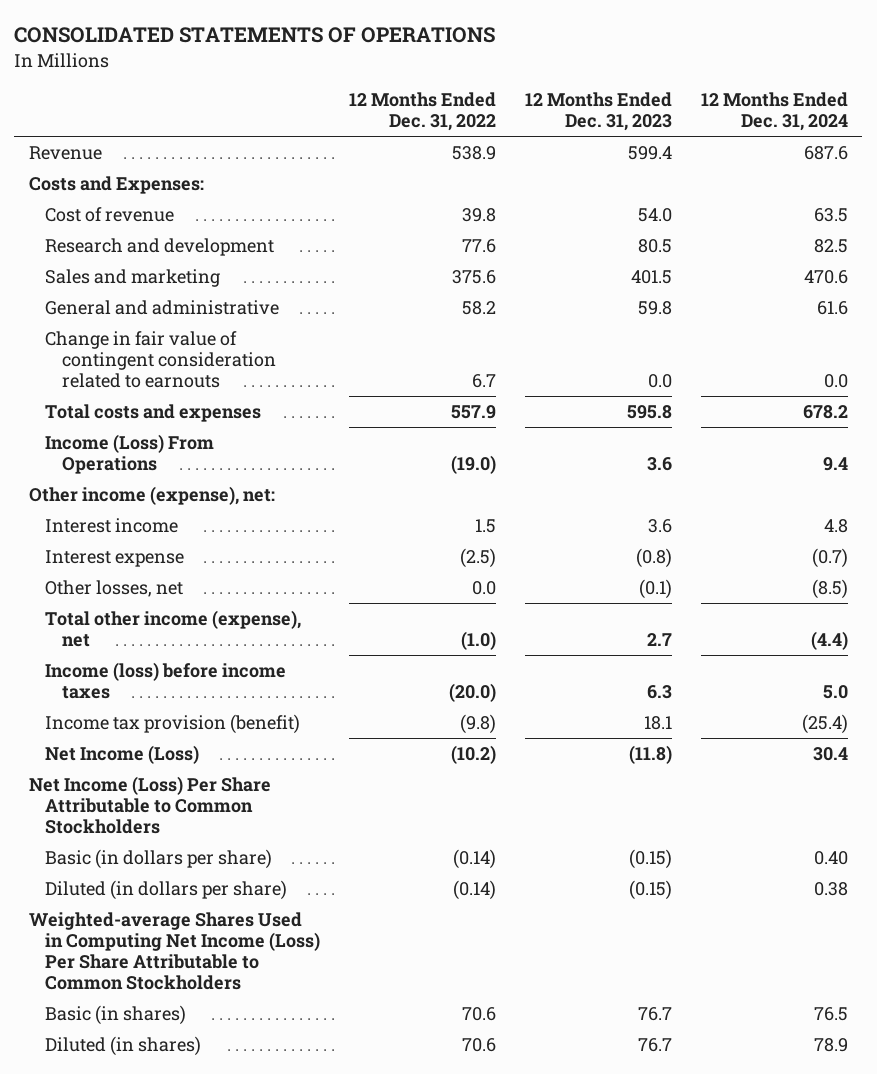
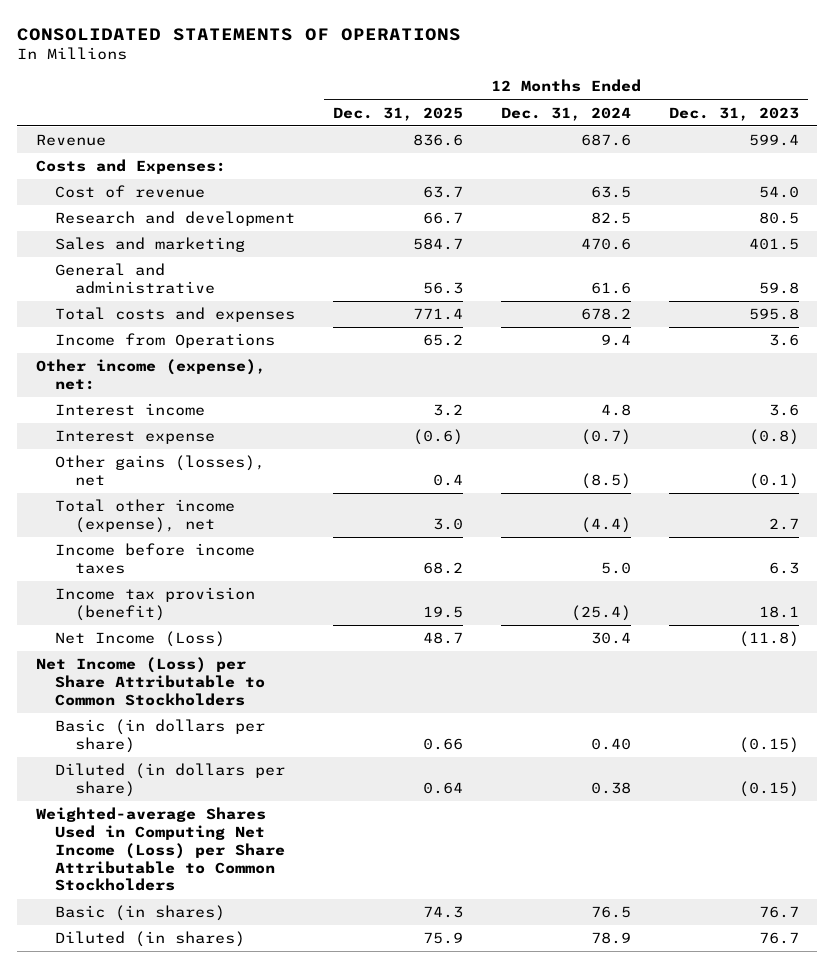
- | 12 Months Ended Dec. 31, 2022 | 12 Months Ended Dec. 31, 2023 | 12 Months Ended Dec. 31, 2024
+ | 12 Months Ended Dec. 31, 2025 | 12 Months Ended Dec. 31, 2024 | 12 Months Ended Dec. 31, 2023
- Change in fair value of contingent consideration related to earnouts | 6.7 | 0.0 | 0.0
- Income (Loss) From Operations | (19.0) | 3.6 | 9.4
+ Income from Operations | 65.2 | 9.4 | 3.6
- Other losses, net | 0.0 | (0.1) | (8.5)
+ Other gains (losses), net | 0.4 | (8.5) | (0.1)
- Income (loss) before income taxes | (20.0) | 6.3 | 5.0
+ Income before income taxes | 68.2 | 5.0 | 6.3
- Net Income (Loss) Per Share Attributable to Common Stockholders
+ Net Income (Loss) per Share Attributable to Common Stockholders
- Weighted-average Shares Used in Computing Net Income (Loss) Per Share Attributable to Common Stockholders
+ Weighted-average Shares Used in Computing Net Income (Loss) per Share Attributable to Common Stockholders

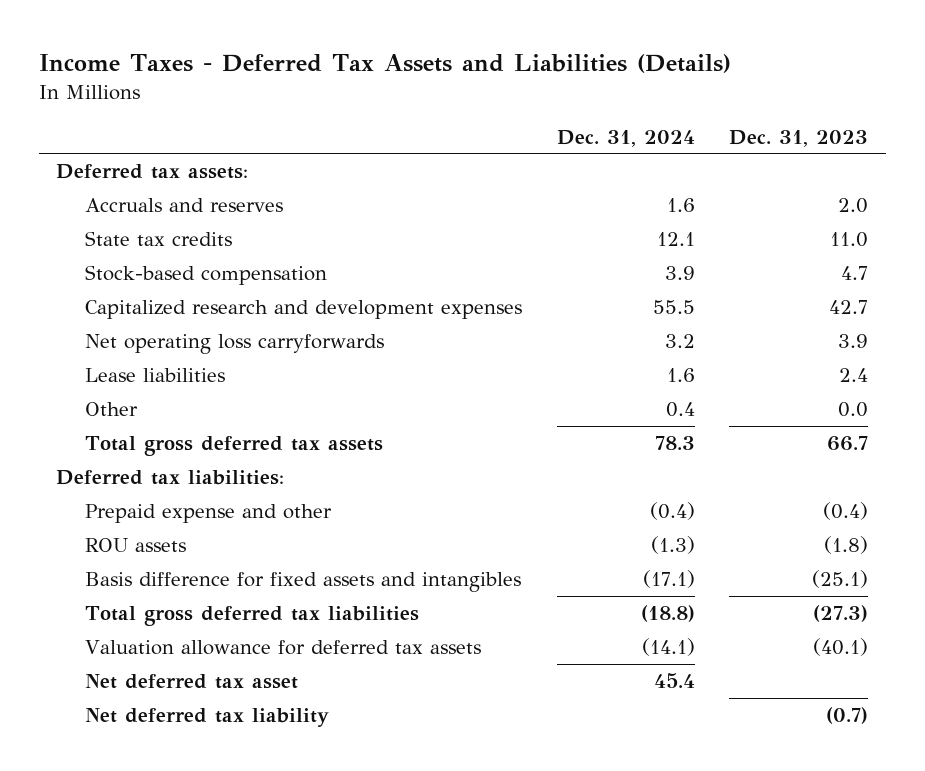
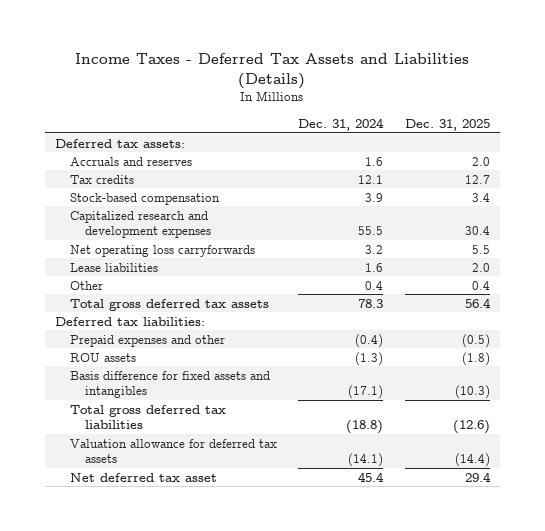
- | Dec. 31, 2024 | Dec. 31, 2023
+ | Dec. 31, 2024 | Dec. 31, 2025
- State tax credits | 12.1 | 11.0
+ Tax credits | 12.1 | 12.7
- Prepaid expense and other | (0.4) | (0.4)
+ Prepaid expenses and other | (0.4) | (0.5)
- Net deferred tax liability | | (0.7)

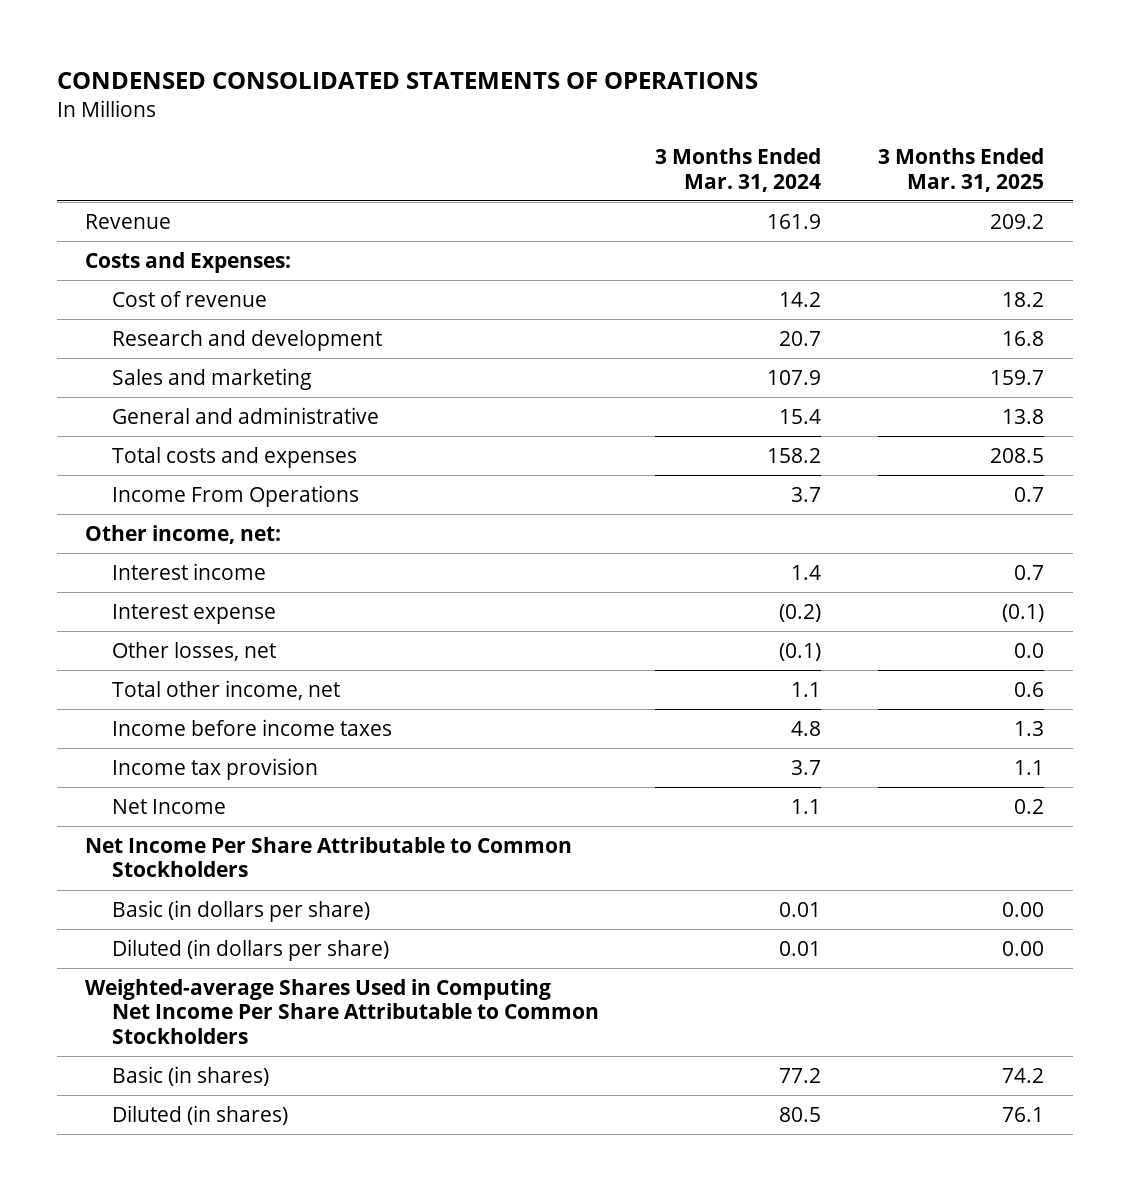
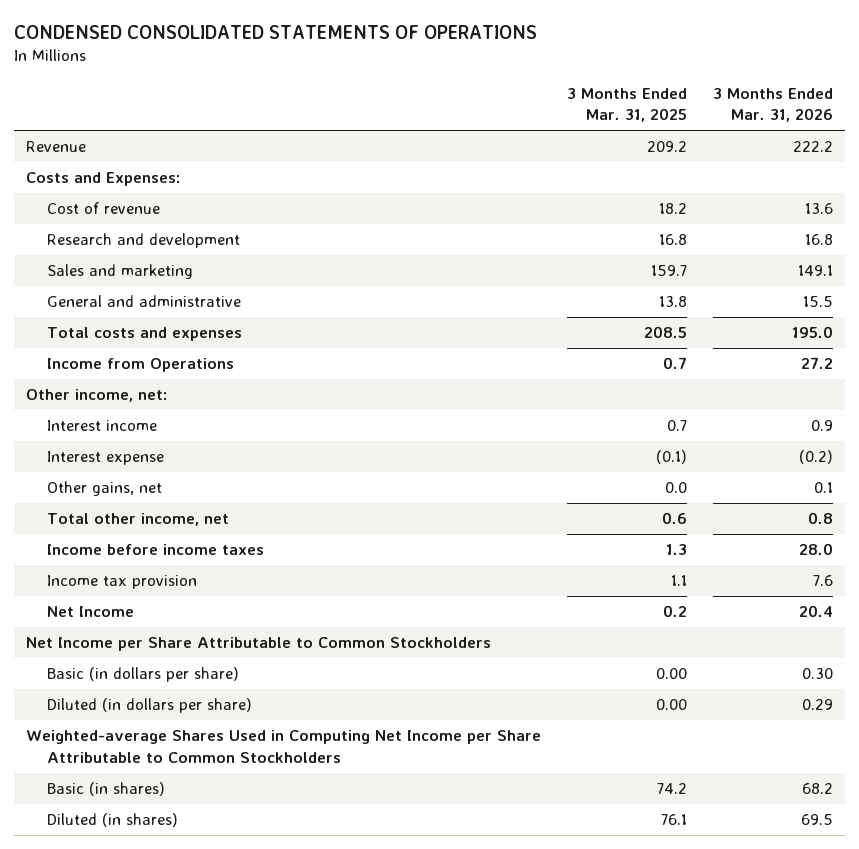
- | 3 Months Ended Mar. 31, 2024 | 3 Months Ended Mar. 31, 2025
+ | 3 Months Ended Mar. 31, 2025 | 3 Months Ended Mar. 31, 2026
- Income From Operations | 3.7 | 0.7
+ Income from Operations | 0.7 | 27.2
- Other losses, net | (0.1) | 0.0
+ Other gains, net | 0.0 | 0.1
- Net Income Per Share Attributable to Common Stockholders
+ Net Income per Share Attributable to Common Stockholders
- Weighted-average Shares Used in Computing Net Income Per Share Attributable to Common Stockholders
+ Weighted-average Shares Used in Computing Net Income per Share Attributable to Common Stockholders

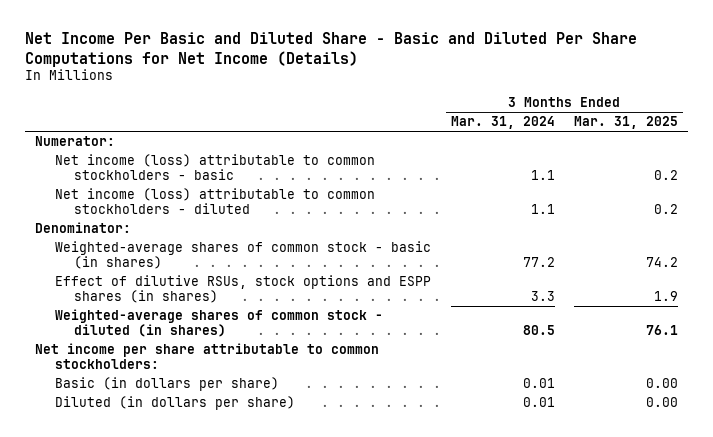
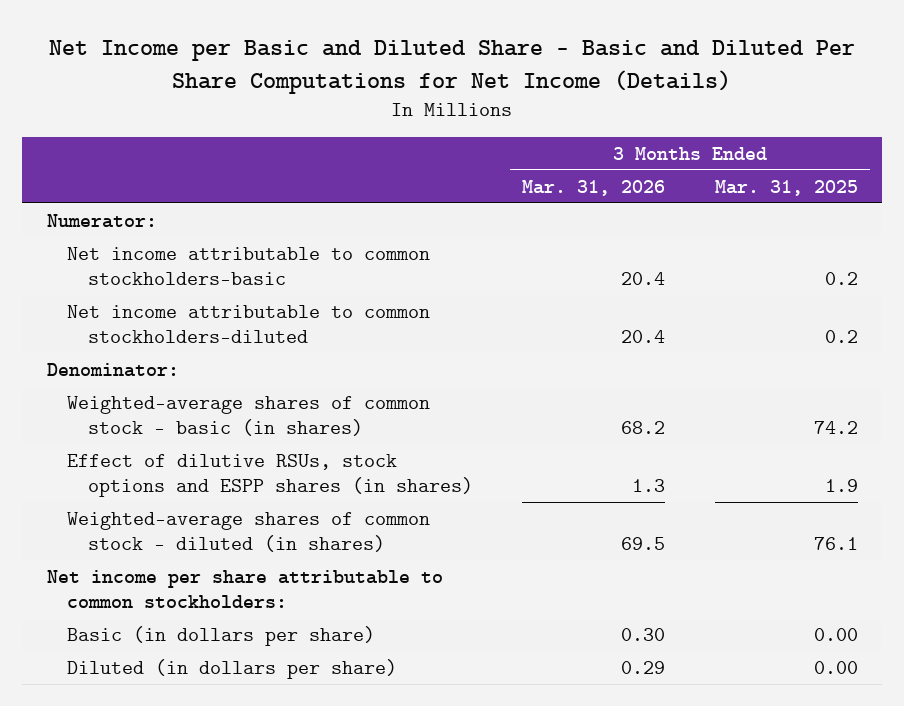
- Net Income Per Basic and Diluted Share - Basic and Diluted Per Share Computations for Net Income (Details)
+ Net Income per Basic and Diluted Share - Basic and Diluted Per Share Computations for Net Income (Details)
- | 3 Months Ended Mar. 31, 2024 | 3 Months Ended Mar. 31, 2025
+ | 3 Months Ended Mar. 31, 2026 | 3 Months Ended Mar. 31, 2025
- Net income (loss) attributable to common stockholders - basic | 1.1 | 0.2
- Net income (loss) attributable to common stockholders - diluted | 1.1 | 0.2
+ Net income attributable to common stockholders-basic | 20.4 | 0.2
+ Net income attributable to common stockholders-diluted | 20.4 | 0.2

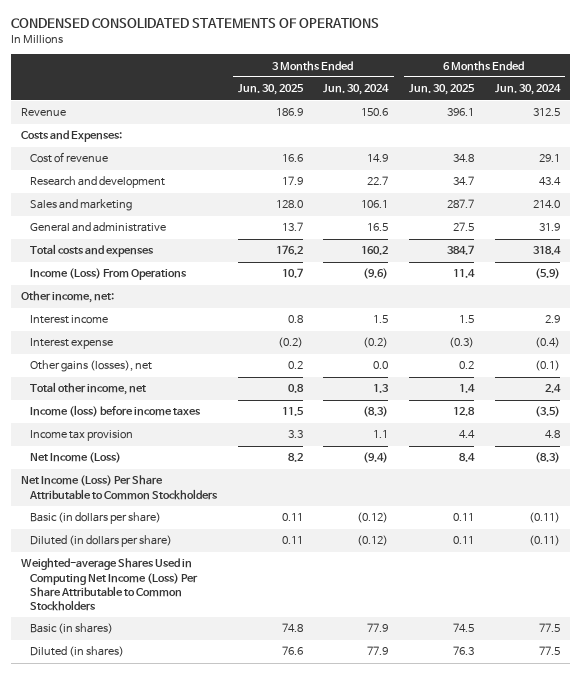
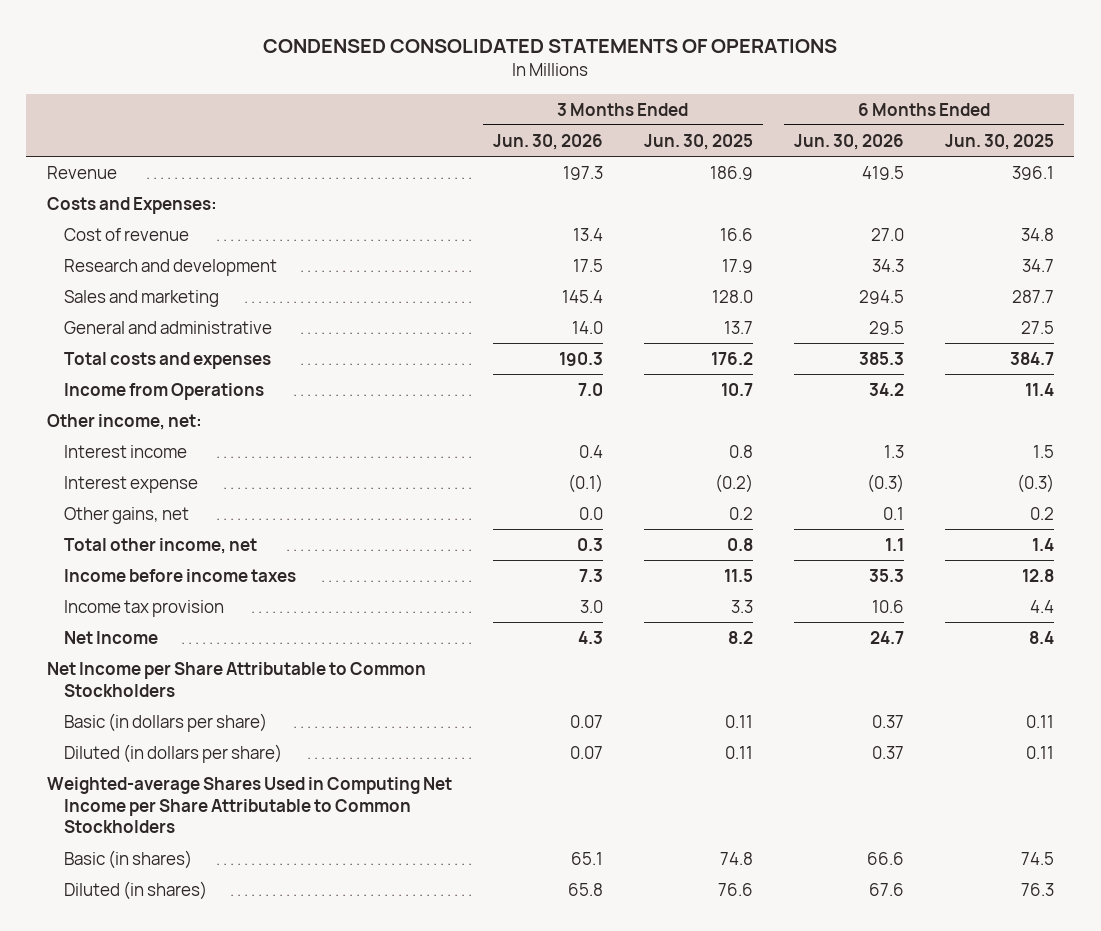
- | 3 Months Ended Jun. 30, 2025 | 3 Months Ended Jun. 30, 2024 | 6 Months Ended Jun. 30, 2025 | 6 Months Ended Jun. 30, 2024
+ | 3 Months Ended Jun. 30, 2026 | 3 Months Ended Jun. 30, 2025 | 6 Months Ended Jun. 30, 2026 | 6 Months Ended Jun. 30, 2025
- Income (Loss) From Operations | 10.7 | (9.6) | 11.4 | (5.9)
+ Income from Operations | 7.0 | 10.7 | 34.2 | 11.4
- Other gains (losses), net | 0.2 | 0.0 | 0.2 | (0.1)
+ Other gains, net | 0.0 | 0.2 | 0.1 | 0.2
- Income (loss) before income taxes | 11.5 | (8.3) | 12.8 | (3.5)
+ Income before income taxes | 7.3 | 11.5 | 35.3 | 12.8
- Net Income (Loss) | 8.2 | (9.4) | 8.4 | (8.3)
- Net Income (Loss) Per Share Attributable to Common Stockholders
+ Net Income | 4.3 | 8.2 | 24.7 | 8.4
+ Net Income per Share Attributable to Common Stockholders
- Weighted-average Shares Used in Computing Net Income (Loss) Per Share Attributable to Common Stockholders
+ Weighted-average Shares Used in Computing Net Income per Share Attributable to Common Stockholders

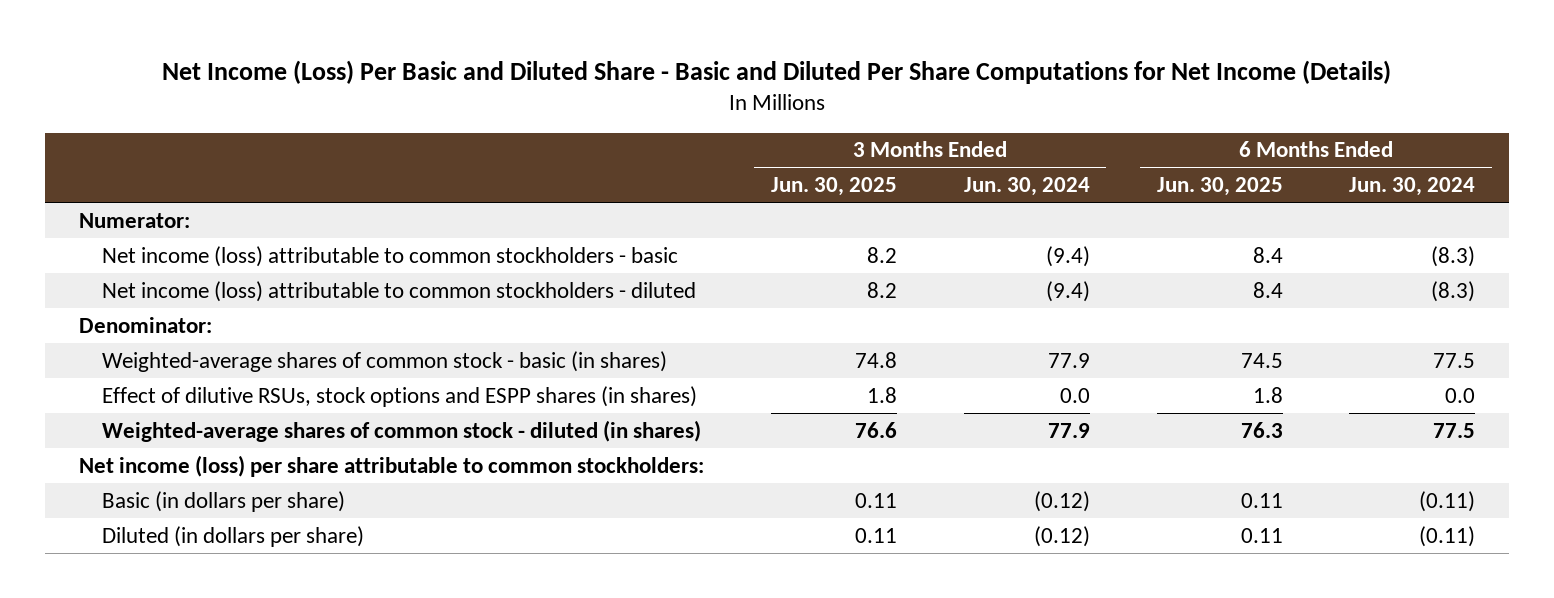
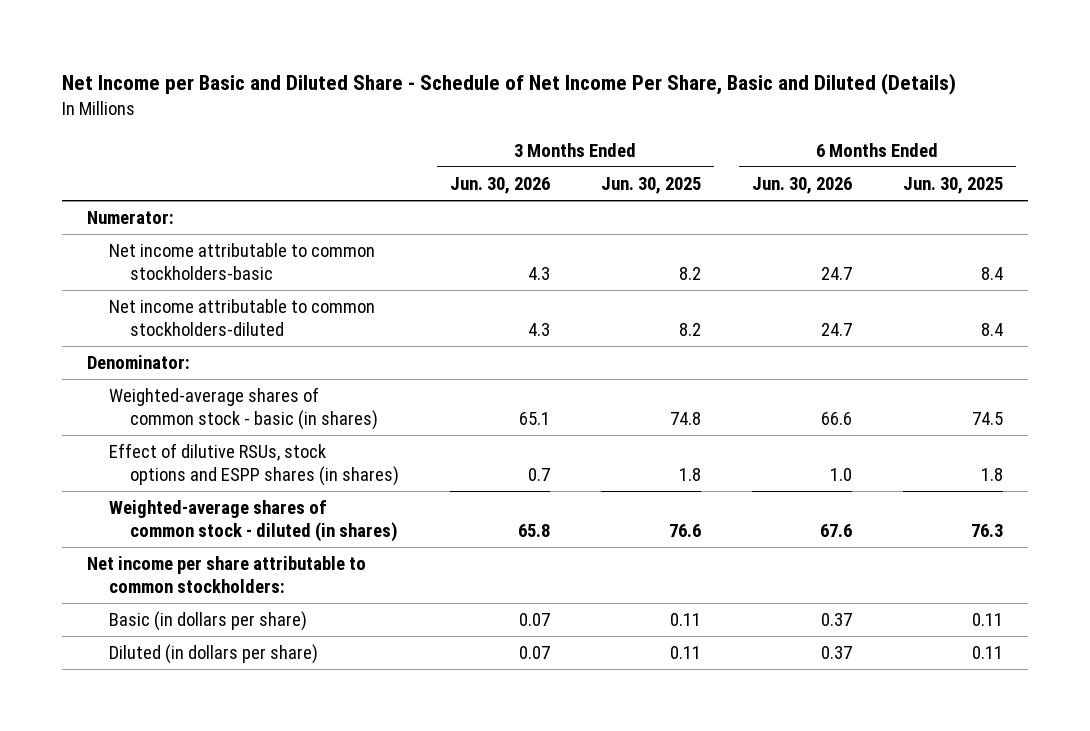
- Net Income (Loss) Per Basic and Diluted Share - Basic and Diluted Per Share Computations for Net Income (Details)
+ Net Income per Basic and Diluted Share - Schedule of Net Income Per Share, Basic and Diluted (Details)
- | 3 Months Ended Jun. 30, 2025 | 3 Months Ended Jun. 30, 2024 | 6 Months Ended Jun. 30, 2025 | 6 Months Ended Jun. 30, 2024
+ | 3 Months Ended Jun. 30, 2026 | 3 Months Ended Jun. 30, 2025 | 6 Months Ended Jun. 30, 2026 | 6 Months Ended Jun. 30, 2025
- Net income (loss) attributable to common stockholders - basic | 8.2 | (9.4) | 8.4 | (8.3)
- Net income (loss) attributable to common stockholders - diluted | 8.2 | (9.4) | 8.4 | (8.3)
+ Net income attributable to common stockholders-basic | 4.3 | 8.2 | 24.7 | 8.4
+ Net income attributable to common stockholders-diluted | 4.3 | 8.2 | 24.7 | 8.4
- Net income (loss) per share attributable to common stockholders:
+ Net income per share attributable to common stockholders:

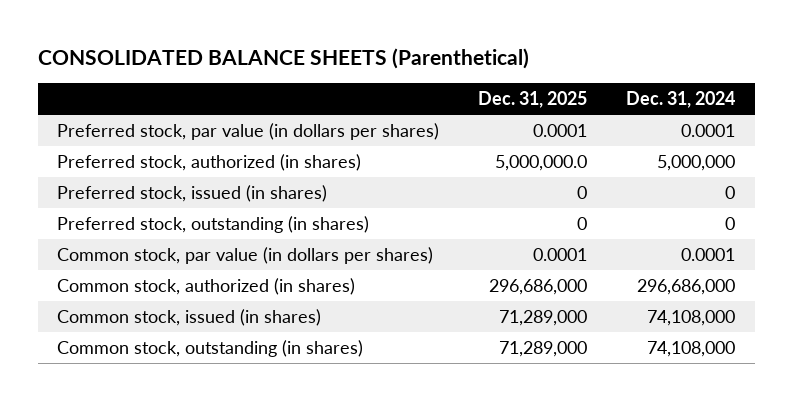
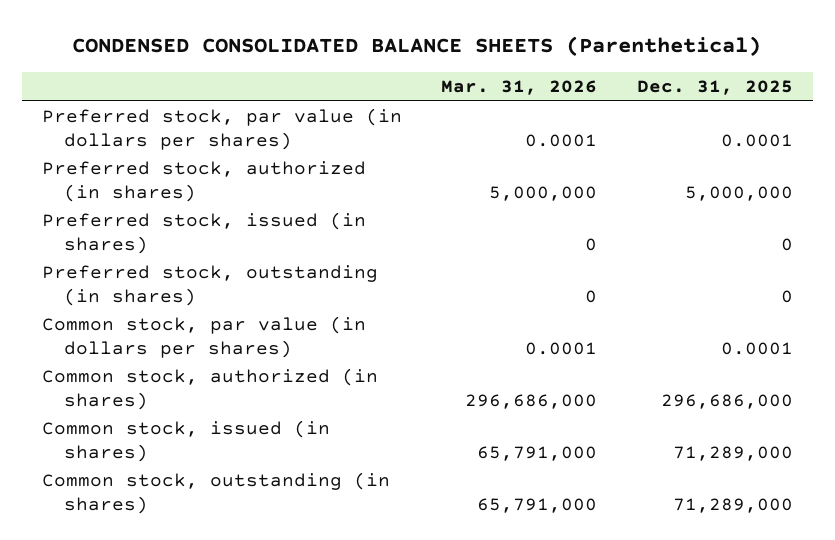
- CONSOLIDATED BALANCE SHEETS (Parenthetical)
+ CONDENSED CONSOLIDATED BALANCE SHEETS (Parenthetical)
- | Dec. 31, 2025 | Dec. 31, 2024
+ | Mar. 31, 2026 | Dec. 31, 2025
- Preferred stock, authorized (in shares) | 5,000,000.0 | 5,000,000
+ Preferred stock, authorized (in shares) | 5,000,000 | 5,000,000

